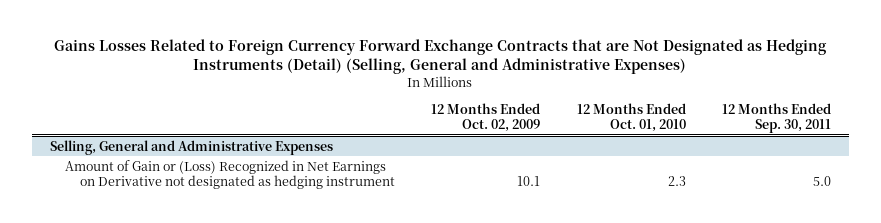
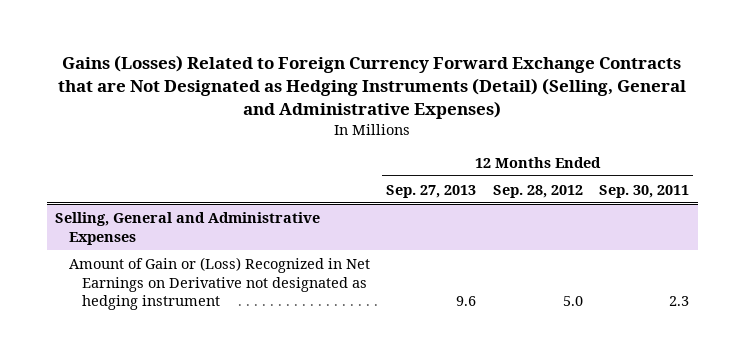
- Gains Losses Related to Foreign Currency Forward Exchange Contracts that are Not Designated as Hedging Instruments (Detail) (Selling, General and Administrative Expenses)
+ Gains (Losses) Related to Foreign Currency Forward Exchange Contracts that are Not Designated as Hedging Instruments (Detail) (Selling, General and Administrative Expenses)
- | 12 Months Ended Oct. 02, 2009 | 12 Months Ended Oct. 01, 2010 | 12 Months Ended Sep. 30, 2011
+ | 12 Months Ended Sep. 27, 2013 | 12 Months Ended Sep. 28, 2012 | 12 Months Ended Sep. 30, 2011
@ Selling, General and Administrative Expenses
- Amount of Gain or (Loss) Recognized in Net Earnings on Derivative not designated as hedging instrument | 10.1 | 2.3 | 5.0
+ Amount of Gain or (Loss) Recognized in Net Earnings on Derivative not designated as hedging instrument | 9.6 | 5.0 | 2.3

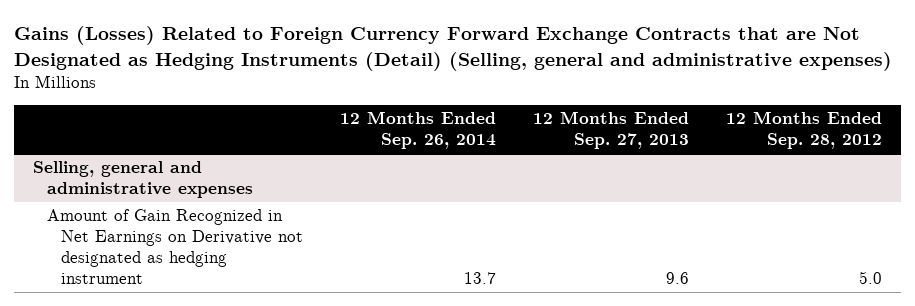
- Gains (Losses) Related to Foreign Currency Forward Exchange Contracts that are Not Designated as Hedging Instruments (Detail) (Selling, General and Administrative Expenses)
+ Gains (Losses) Related to Foreign Currency Forward Exchange Contracts that are Not Designated as Hedging Instruments (Detail) (Selling, general and administrative expenses)
- | 12 Months Ended Sep. 27, 2013 | 12 Months Ended Sep. 28, 2012 | 12 Months Ended Sep. 30, 2011
+ | 12 Months Ended Sep. 26, 2014 | 12 Months Ended Sep. 27, 2013 | 12 Months Ended Sep. 28, 2012
- Selling, General and Administrative Expenses
- Amount of Gain or (Loss) Recognized in Net Earnings on Derivative not designated as hedging instrument | 9.6 | 5.0 | 2.3
+ Selling, general and administrative expenses
+ Amount of Gain Recognized in Net Earnings on Derivative not designated as hedging instrument | 13.7 | 9.6 | 5.0

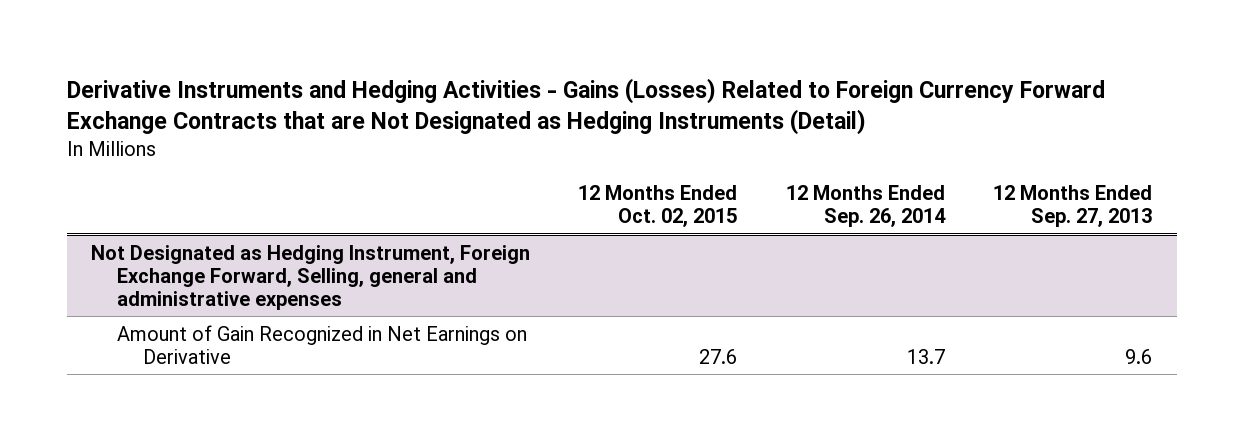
- Gains (Losses) Related to Foreign Currency Forward Exchange Contracts that are Not Designated as Hedging Instruments (Detail) (Selling, general and administrative expenses)
+ Derivative Instruments and Hedging Activities - Gains (Losses) Related to Foreign Currency Forward Exchange Contracts that are Not Designated as Hedging Instruments (Detail)
- | 12 Months Ended Sep. 26, 2014 | 12 Months Ended Sep. 27, 2013 | 12 Months Ended Sep. 28, 2012
+ | 12 Months Ended Oct. 02, 2015 | 12 Months Ended Sep. 26, 2014 | 12 Months Ended Sep. 27, 2013
- Selling, general and administrative expenses
- Amount of Gain Recognized in Net Earnings on Derivative not designated as hedging instrument | 13.7 | 9.6 | 5.0
+ Not Designated as Hedging Instrument, Foreign Exchange Forward, Selling, general and administrative expenses
+ Amount of Gain Recognized in Net Earnings on Derivative | 27.6 | 13.7 | 9.6

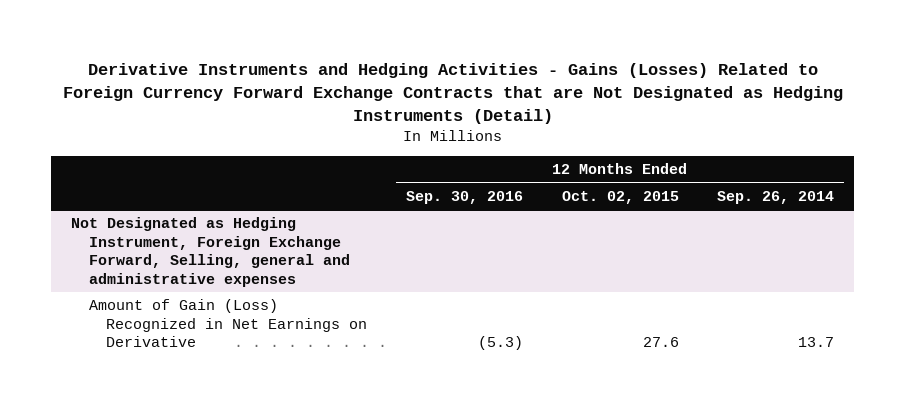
- | 12 Months Ended Oct. 02, 2015 | 12 Months Ended Sep. 26, 2014 | 12 Months Ended Sep. 27, 2013
+ | 12 Months Ended Sep. 30, 2016 | 12 Months Ended Oct. 02, 2015 | 12 Months Ended Sep. 26, 2014
@ Not Designated as Hedging Instrument, Foreign Exchange Forward, Selling, general and administrative expenses
- Amount of Gain Recognized in Net Earnings on Derivative | 27.6 | 13.7 | 9.6
+ Amount of Gain (Loss) Recognized in Net Earnings on Derivative | (5.3) | 27.6 | 13.7

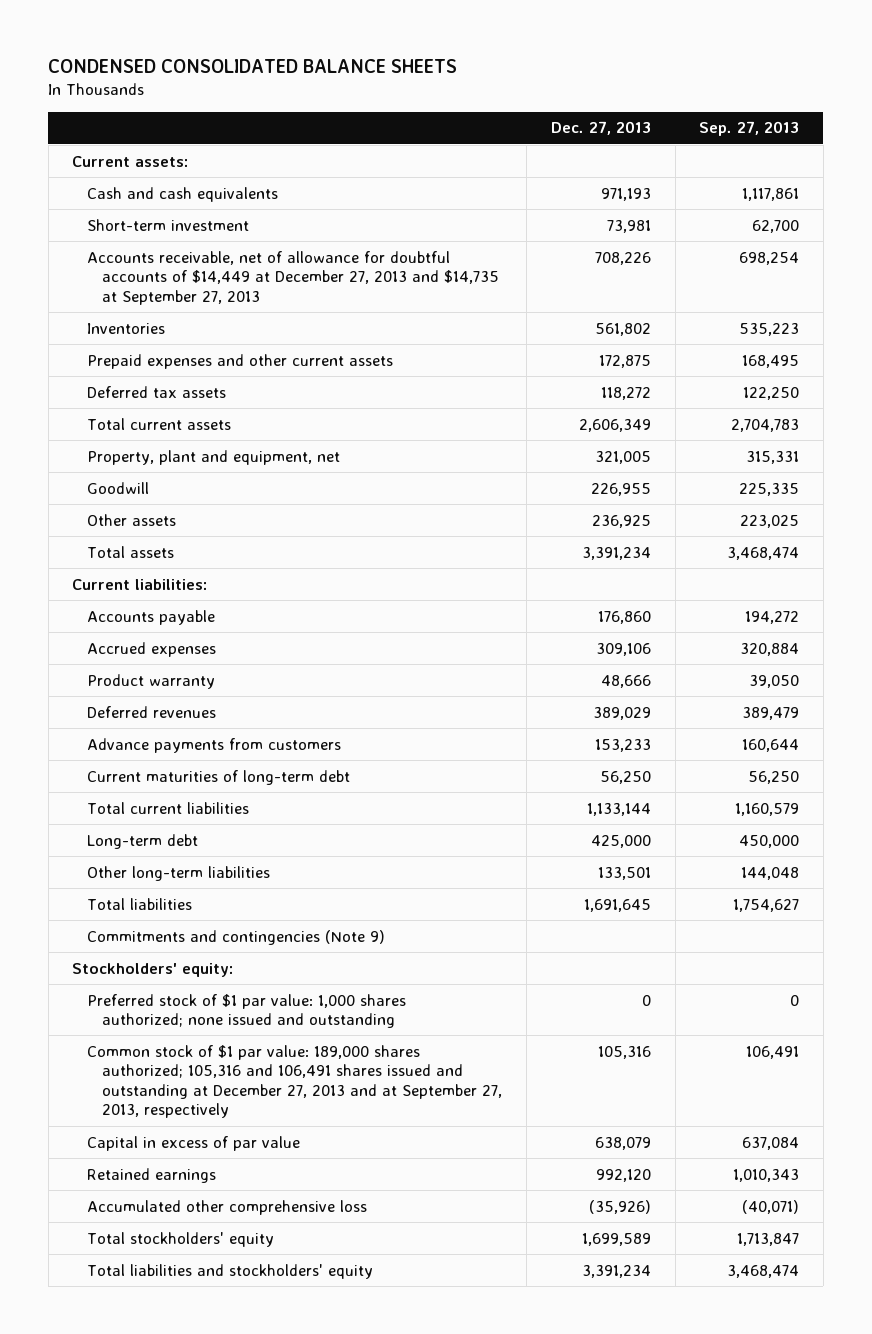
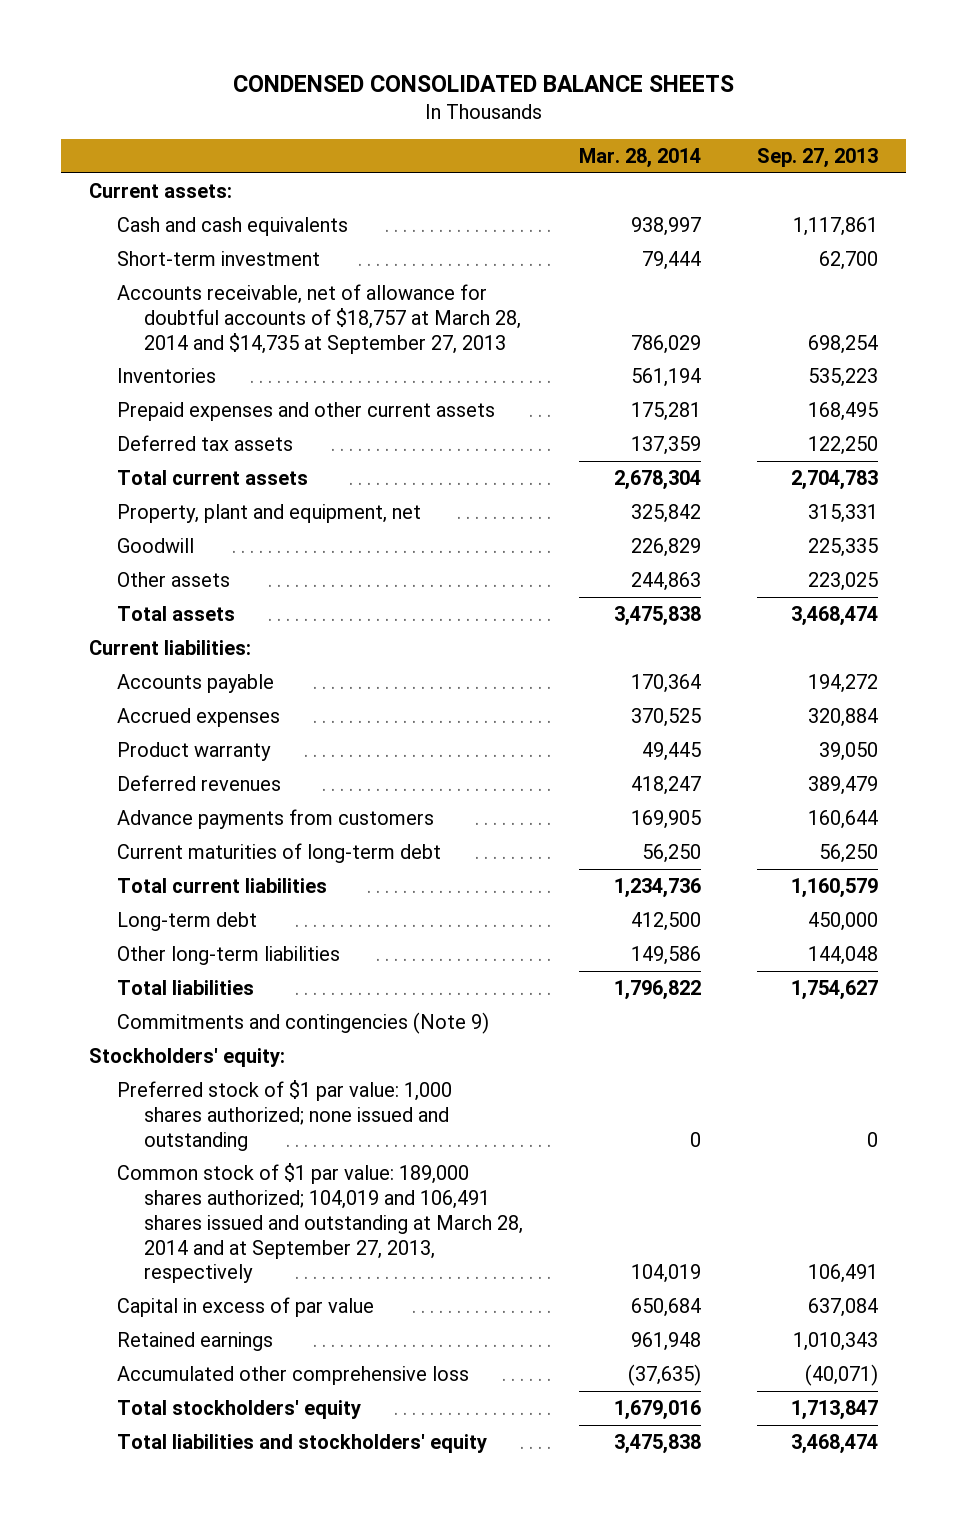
- | Dec. 27, 2013 | Sep. 27, 2013
+ | Mar. 28, 2014 | Sep. 27, 2013
- Accounts receivable, net of allowance for doubtful accounts of $14,449 at December 27, 2013 and $14,735 at September 27, 2013 | 708,226 | 698,254
+ Accounts receivable, net of allowance for doubtful accounts of $18,757 at March 28, 2014 and $14,735 at September 27, 2013 | 786,029 | 698,254
- Common stock of $1 par value: 189,000 shares authorized; 105,316 and 106,491 shares issued and outstanding at December 27, 2013 and at September 27, 2013, respectively | 105,316 | 106,491
+ Common stock of $1 par value: 189,000 shares authorized; 104,019 and 106,491 shares issued and outstanding at March 28, 2014 and at September 27, 2013, respectively | 104,019 | 106,491

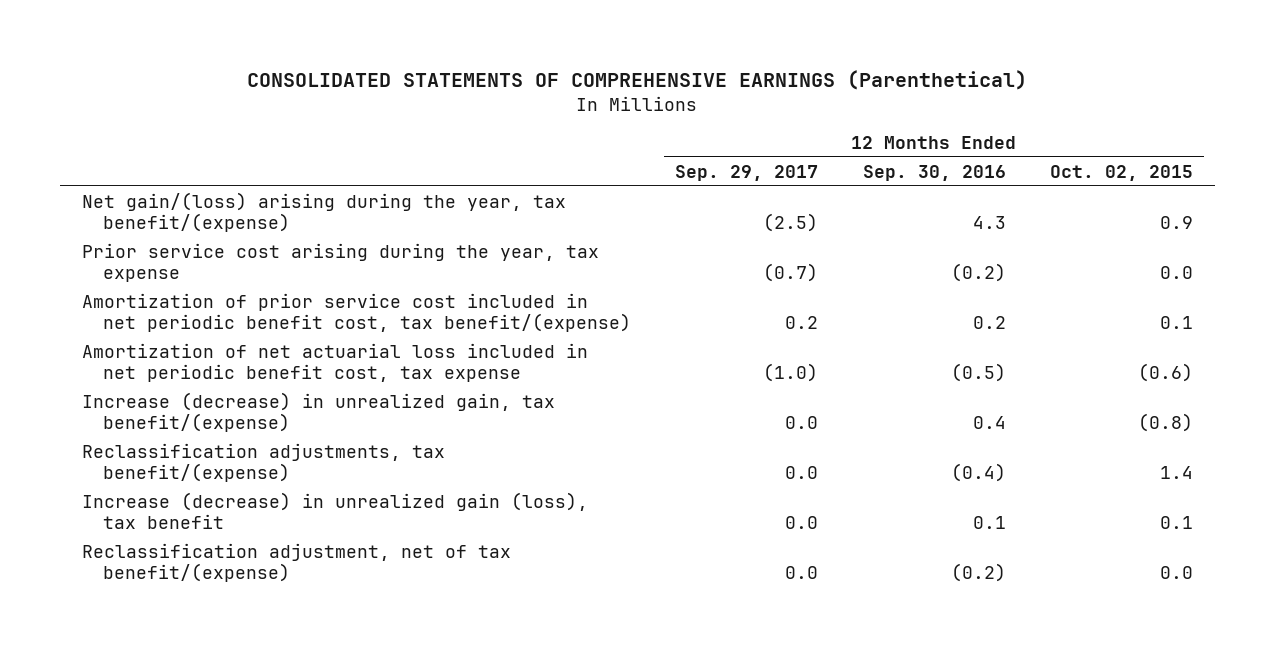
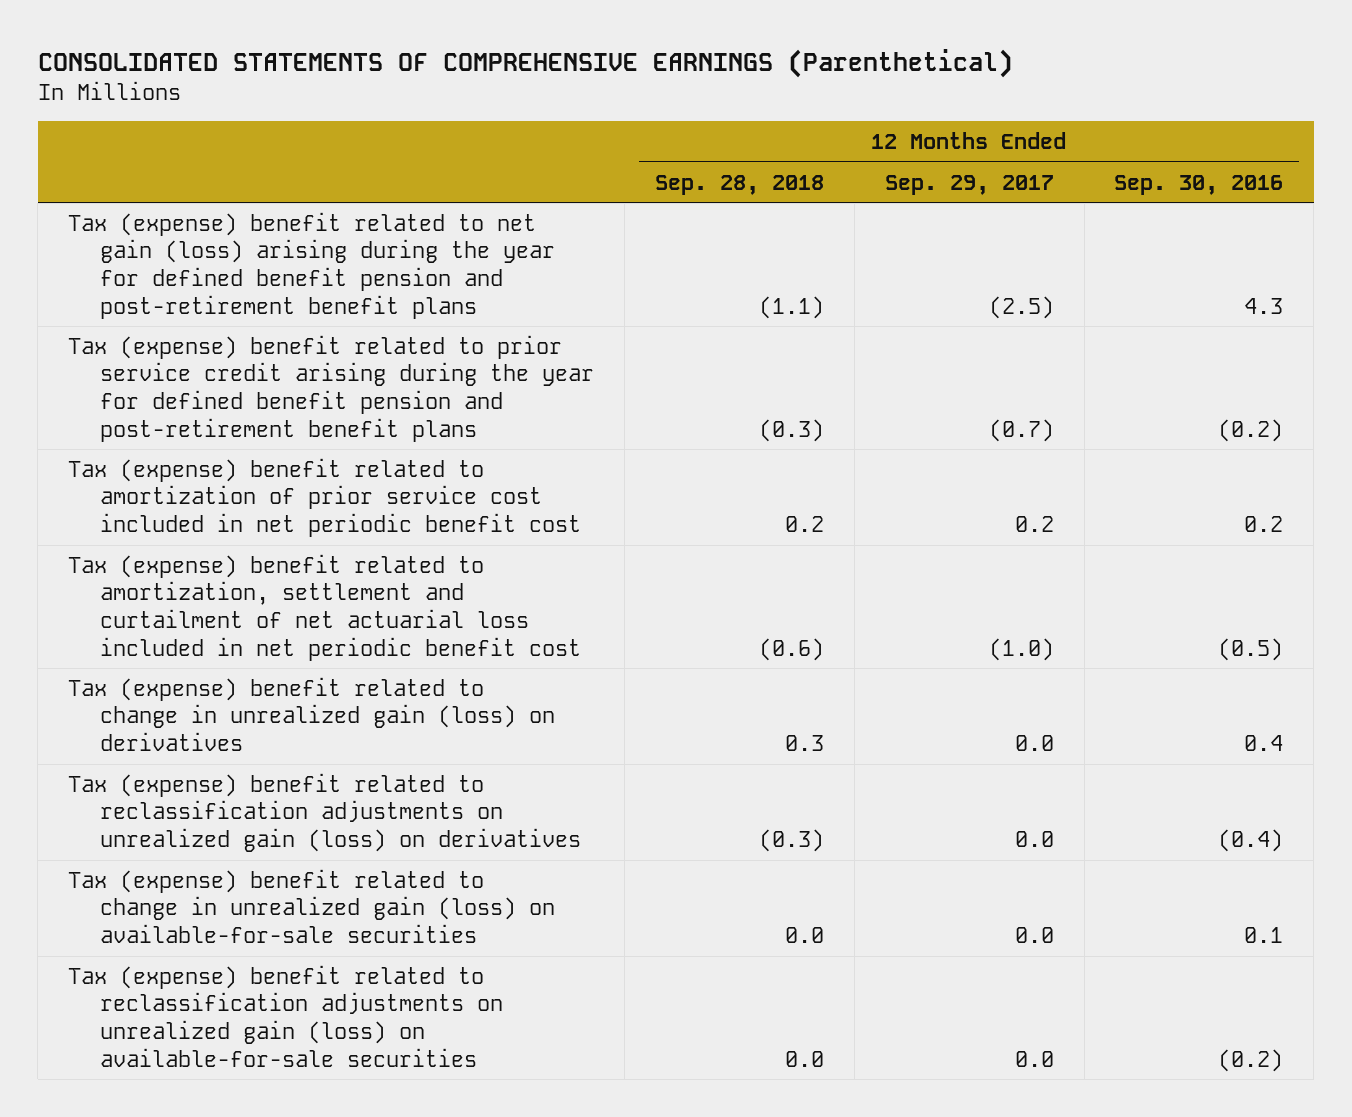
- | 12 Months Ended Sep. 29, 2017 | 12 Months Ended Sep. 30, 2016 | 12 Months Ended Oct. 02, 2015
+ | 12 Months Ended Sep. 28, 2018 | 12 Months Ended Sep. 29, 2017 | 12 Months Ended Sep. 30, 2016
- Net gain/(loss) arising during the year, tax benefit/(expense) | (2.5) | 4.3 | 0.9
- Prior service cost arising during the year, tax expense | (0.7) | (0.2) | 0.0
- Amortization of prior service cost included in net periodic benefit cost, tax benefit/(expense) | 0.2 | 0.2 | 0.1
- Amortization of net actuarial loss included in net periodic benefit cost, tax expense | (1.0) | (0.5) | (0.6)
- Increase (decrease) in unrealized gain, tax benefit/(expense) | 0.0 | 0.4 | (0.8)
- Reclassification adjustments, tax benefit/(expense) | 0.0 | (0.4) | 1.4
- Increase (decrease) in unrealized gain (loss), tax benefit | 0.0 | 0.1 | 0.1
- Reclassification adjustment, net of tax benefit/(expense) | 0.0 | (0.2) | 0.0
+ Tax (expense) benefit related to net gain (loss) arising during the year for defined benefit pension and post-retirement benefit plans | (1.1) | (2.5) | 4.3
+ Tax (expense) benefit related to prior service credit arising during the year for defined benefit pension and post-retirement benefit plans | (0.3) | (0.7) | (0.2)
+ Tax (expense) benefit related to amortization of prior service cost included in net periodic benefit cost | 0.2 | 0.2 | 0.2
+ Tax (expense) benefit related to amortization, settlement and curtailment of net actuarial loss included in net periodic benefit cost | (0.6) | (1.0) | (0.5)
+ Tax (expense) benefit related to change in unrealized gain (loss) on derivatives | 0.3 | 0.0 | 0.4
+ Tax (expense) benefit related to reclassification adjustments on unrealized gain (loss) on derivatives | (0.3) | 0.0 | (0.4)
+ Tax (expense) benefit related to change in unrealized gain (loss) on available-for-sale securities | 0.0 | 0.0 | 0.1
+ Tax (expense) benefit related to reclassification adjustments on unrealized gain (loss) on available-for-sale securities | 0.0 | 0.0 | (0.2)

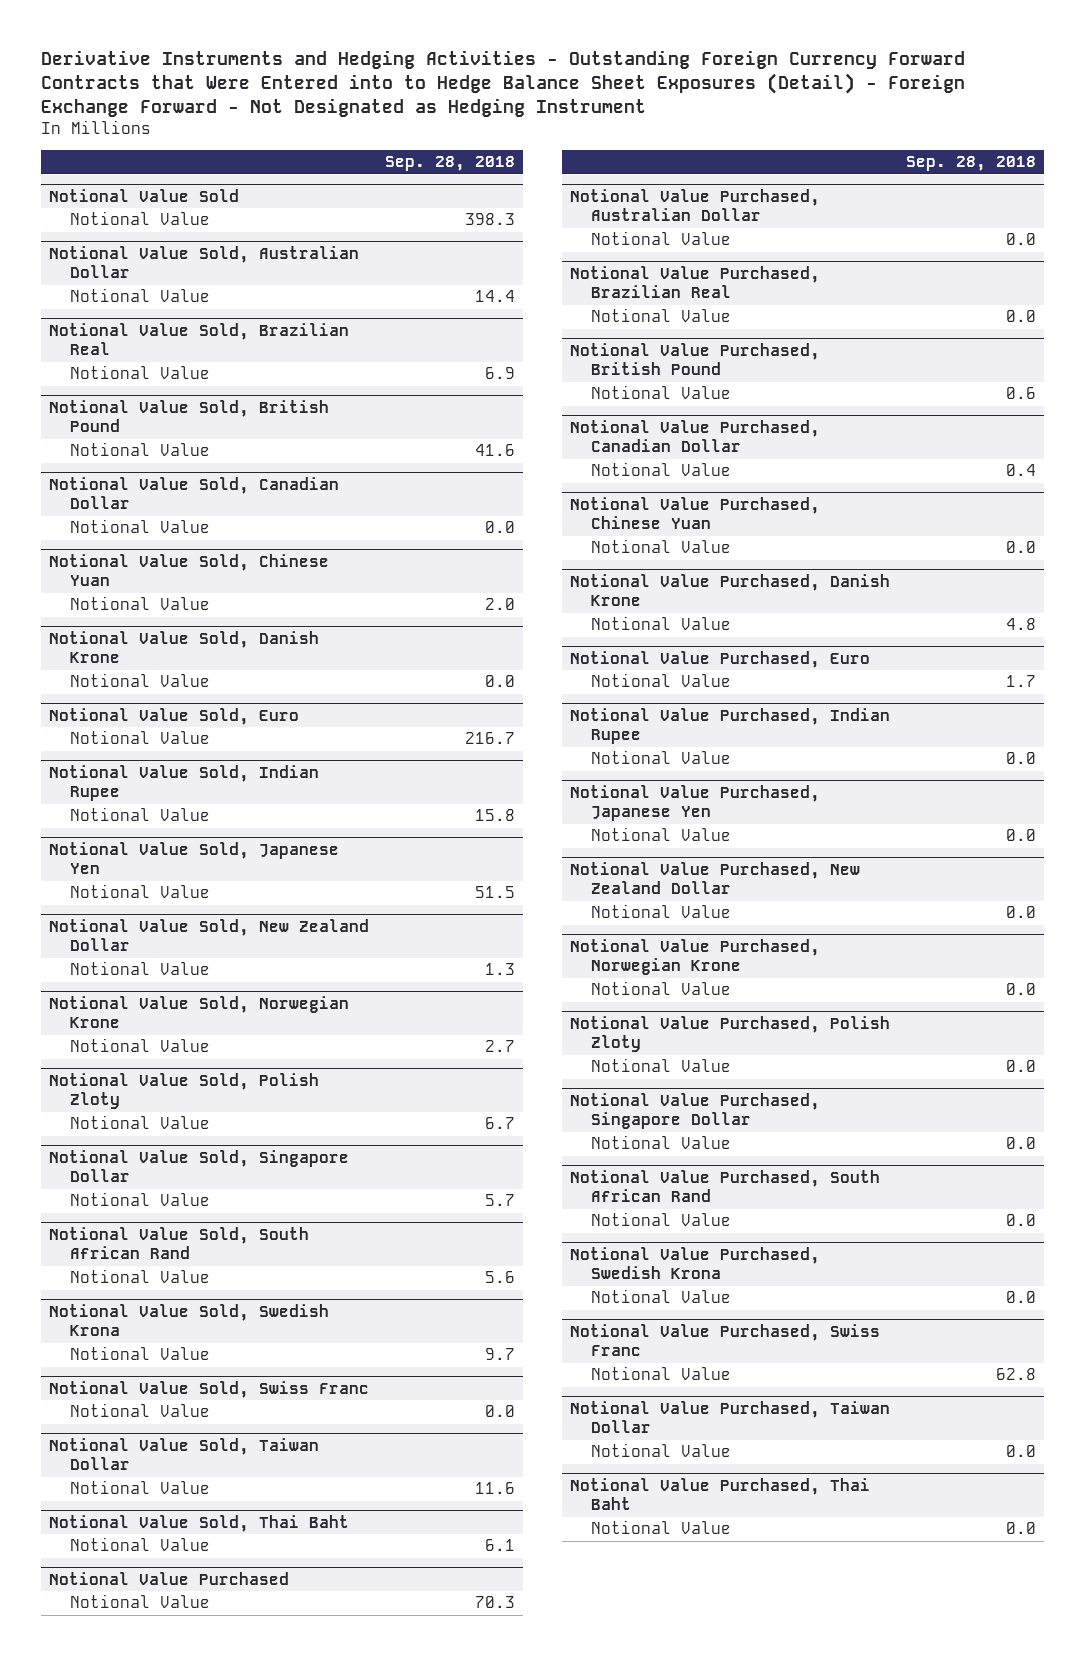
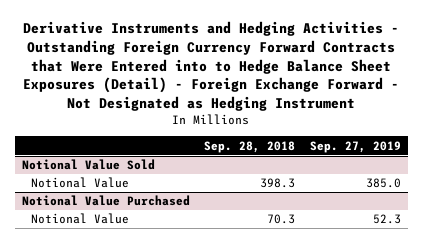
- | Sep. 28, 2018
+ | Sep. 28, 2018 | Sep. 27, 2019
- Notional Value Sold, Australian Dollar
- Notional Value | 14.4
- Notional Value Sold, Brazilian Real
- Notional Value | 6.9
- Notional Value Sold, British Pound
- Notional Value | 41.6
- Notional Value Sold, Canadian Dollar
- Notional Value | 0.0
- Notional Value Sold, Chinese Yuan
- Notional Value | 2.0
- Notional Value Sold, Danish Krone
- Notional Value | 0.0
- Notional Value Sold, Euro
- Notional Value | 216.7
- Notional Value Sold, Indian Rupee
- Notional Value | 15.8
- Notional Value Sold, Japanese Yen
- Notional Value | 51.5
- Notional Value Sold, New Zealand Dollar
- Notional Value | 1.3
- Notional Value Sold, Norwegian Krone
- Notional Value | 2.7
- Notional Value Sold, Polish Zloty
- Notional Value | 6.7
- Notional Value Sold, Singapore Dollar
- Notional Value | 5.7
- Notional Value Sold, South African Rand
- Notional Value | 5.6
- Notional Value Sold, Swedish Krona
- Notional Value | 9.7
- Notional Value Sold, Swiss Franc
- Notional Value | 0.0
- Notional Value Sold, Taiwan Dollar
- Notional Value | 11.6
- Notional Value Sold, Thai Baht
- Notional Value | 6.1
- Notional Value Purchased, Australian Dollar
- Notional Value | 0.0
- Notional Value Purchased, Brazilian Real
- Notional Value | 0.0
- Notional Value Purchased, British Pound
- Notional Value | 0.6
- Notional Value Purchased, Canadian Dollar
- Notional Value | 0.4
- Notional Value Purchased, Chinese Yuan
- Notional Value | 0.0
- Notional Value Purchased, Danish Krone
- Notional Value | 4.8
- Notional Value Purchased, Euro
- Notional Value | 1.7
- Notional Value Purchased, Indian Rupee
- Notional Value | 0.0
- Notional Value Purchased, Japanese Yen
- Notional Value | 0.0
- Notional Value Purchased, New Zealand Dollar
- Notional Value | 0.0
- Notional Value Purchased, Norwegian Krone
- Notional Value | 0.0
- Notional Value Purchased, Polish Zloty
- Notional Value | 0.0
- Notional Value Purchased, Singapore Dollar
- Notional Value | 0.0
- Notional Value Purchased, South African Rand
- Notional Value | 0.0
- Notional Value Purchased, Swedish Krona
- Notional Value | 0.0
- Notional Value Purchased, Swiss Franc
- Notional Value | 62.8
- Notional Value Purchased, Taiwan Dollar
- Notional Value | 0.0
- Notional Value Purchased, Thai Baht
- Notional Value | 0.0

